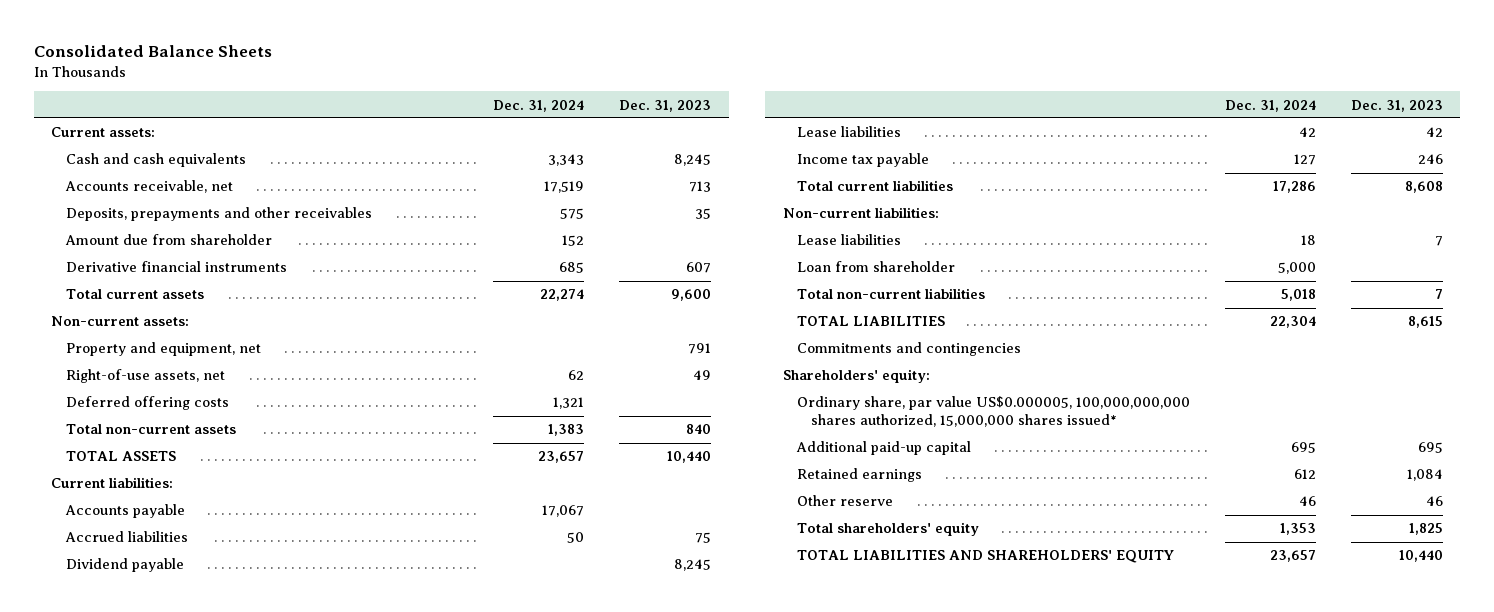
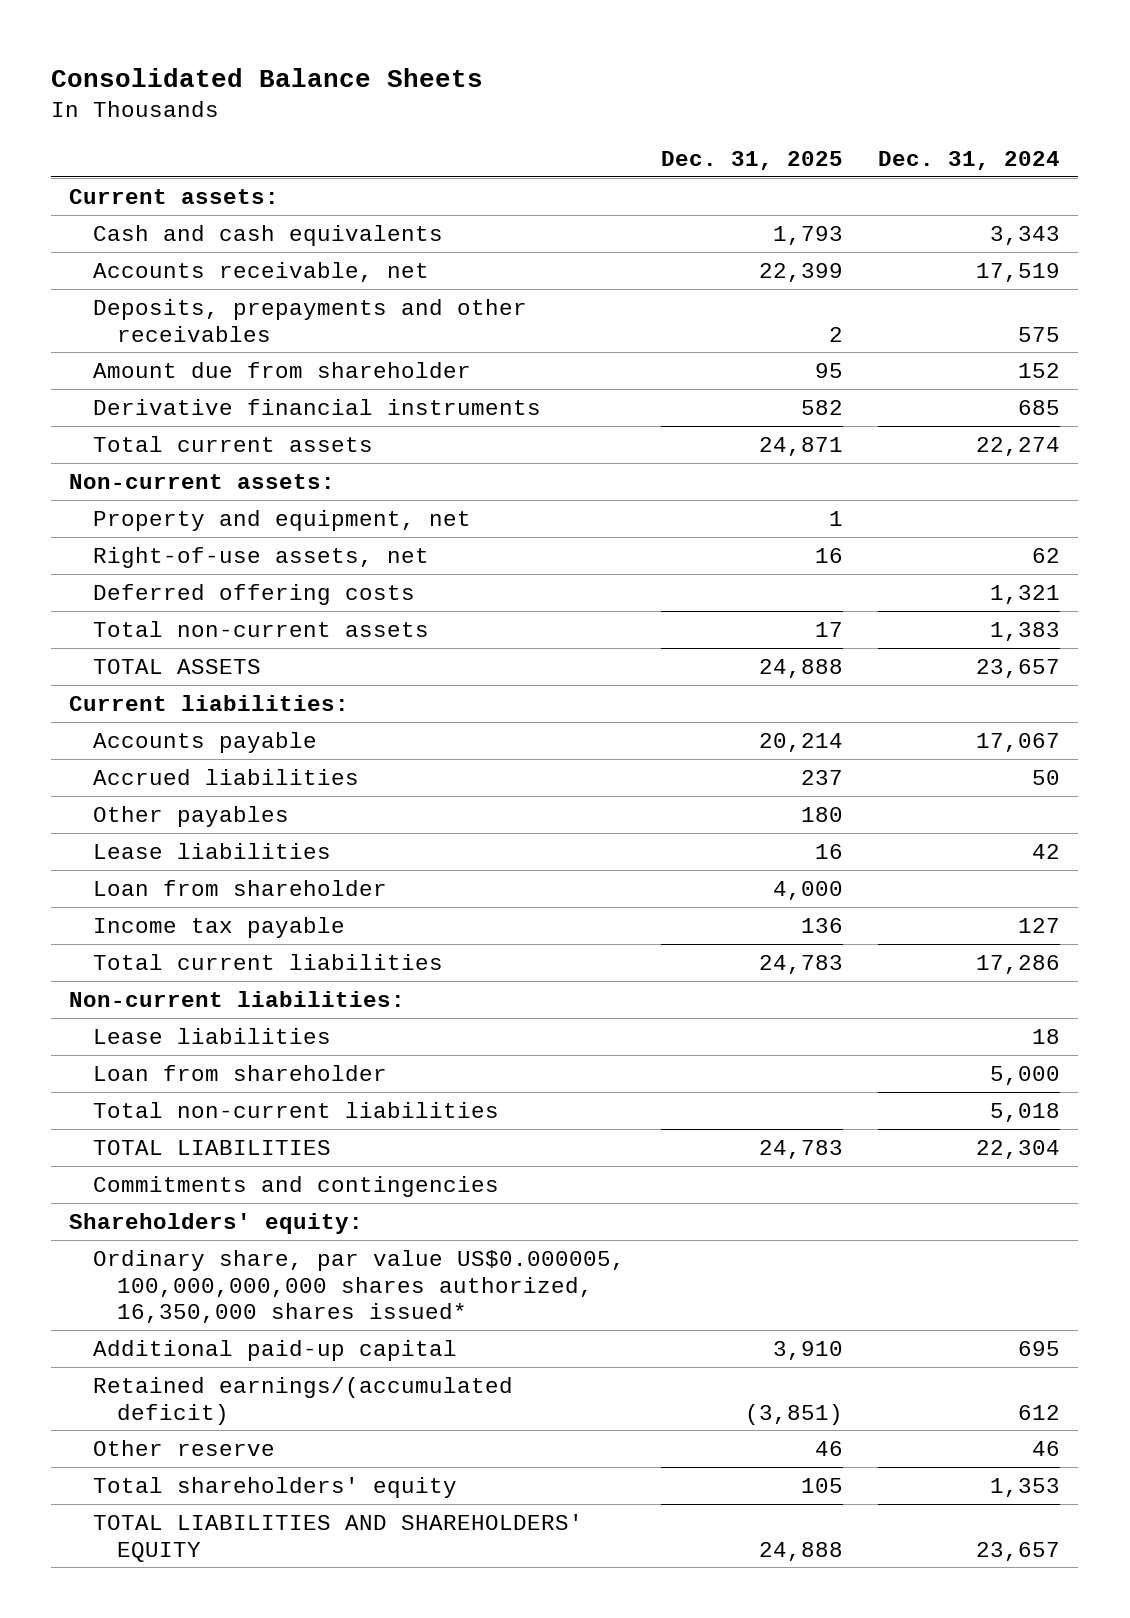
- | Dec. 31, 2024 | Dec. 31, 2023
+ | Dec. 31, 2025 | Dec. 31, 2024
- Dividend payable | | 8,245
+ Other payables | 180 |
+ Loan from shareholder | 4,000 |
- Ordinary share, par value US$0.000005, 100,000,000,000 shares authorized, 15,000,000 shares issued*
+ Ordinary share, par value US$0.000005, 100,000,000,000 shares authorized, 16,350,000 shares issued*
- Retained earnings | 612 | 1,084
+ Retained earnings/(accumulated deficit) | (3,851) | 612

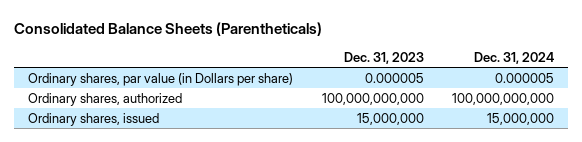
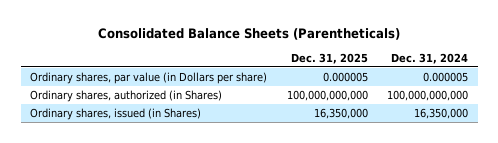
- | Dec. 31, 2023 | Dec. 31, 2024
+ | Dec. 31, 2025 | Dec. 31, 2024
- Ordinary shares, authorized | 100,000,000,000 | 100,000,000,000
- Ordinary shares, issued | 15,000,000 | 15,000,000
+ Ordinary shares, authorized (in Shares) | 100,000,000,000 | 100,000,000,000
+ Ordinary shares, issued (in Shares) | 16,350,000 | 16,350,000

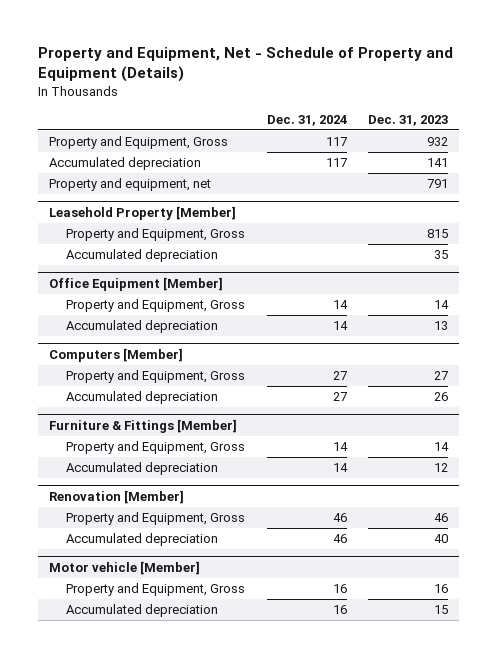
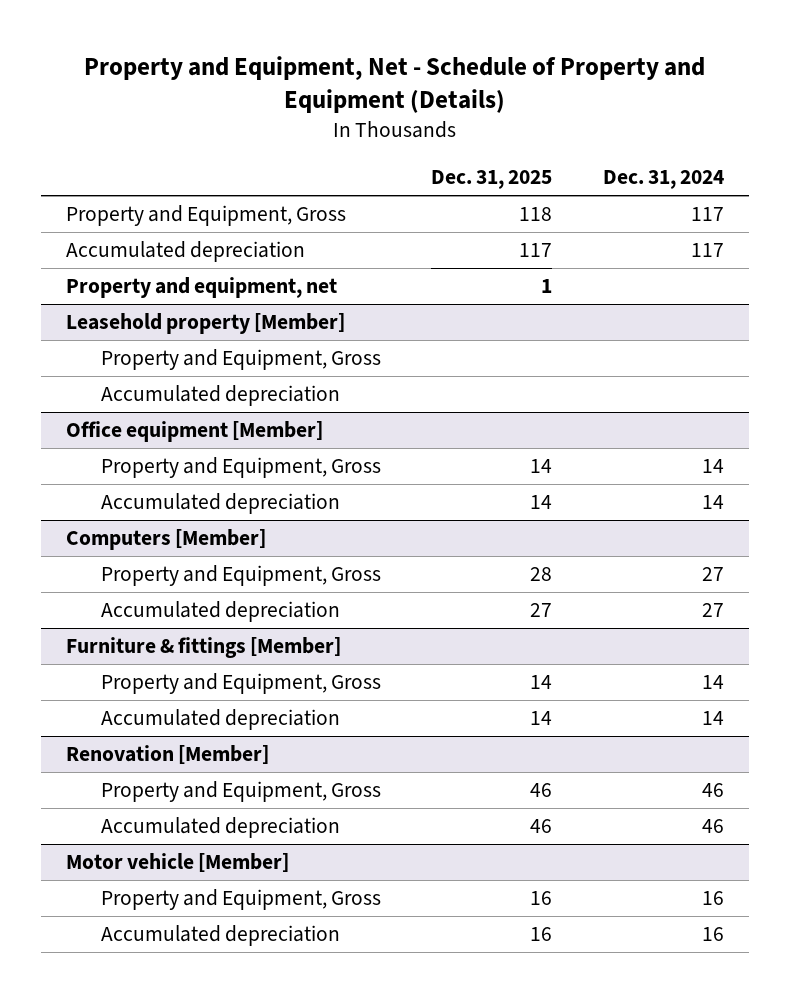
- | Dec. 31, 2024 | Dec. 31, 2023
+ | Dec. 31, 2025 | Dec. 31, 2024
- Leasehold Property [Member]
+ Leasehold property [Member]
- Office Equipment [Member]
+ Office equipment [Member]
- Furniture & Fittings [Member]
+ Furniture & fittings [Member]

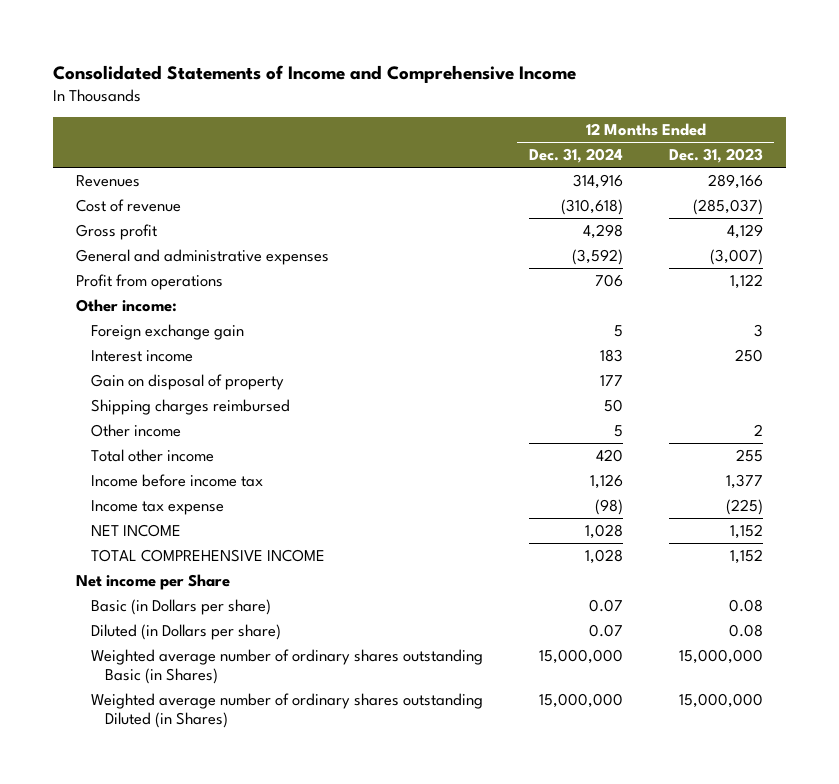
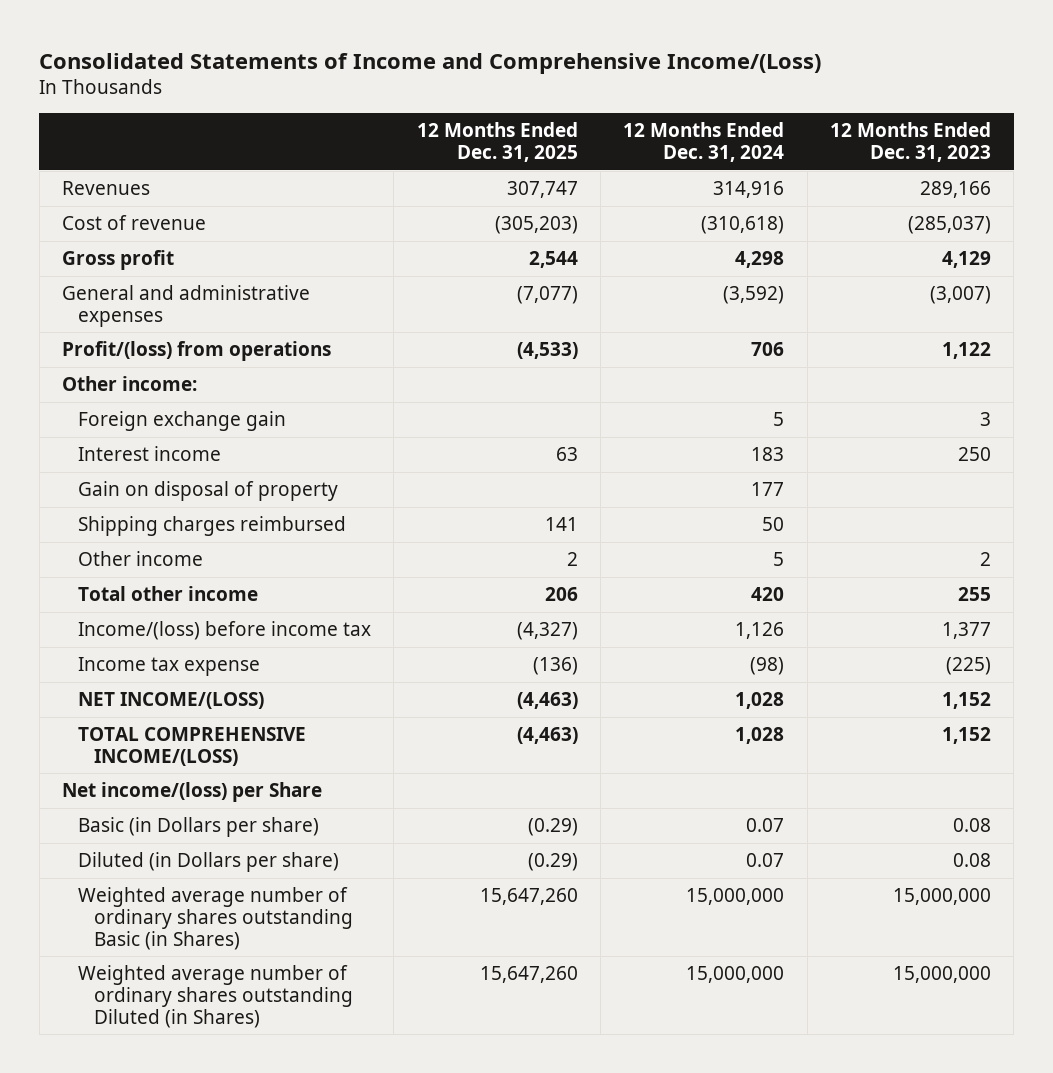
- Consolidated Statements of Income and Comprehensive Income
+ Consolidated Statements of Income and Comprehensive Income/(Loss)
- | 12 Months Ended Dec. 31, 2024 | 12 Months Ended Dec. 31, 2023
+ | 12 Months Ended Dec. 31, 2025 | 12 Months Ended Dec. 31, 2024 | 12 Months Ended Dec. 31, 2023
- Profit from operations | 706 | 1,122
+ Profit/(loss) from operations | (4,533) | 706 | 1,122
- Income before income tax | 1,126 | 1,377
+ Income/(loss) before income tax | (4,327) | 1,126 | 1,377
- NET INCOME | 1,028 | 1,152
- TOTAL COMPREHENSIVE INCOME | 1,028 | 1,152
- Net income per Share
+ NET INCOME/(LOSS) | (4,463) | 1,028 | 1,152
+ TOTAL COMPREHENSIVE INCOME/(LOSS) | (4,463) | 1,028 | 1,152
+ Net income/(loss) per Share

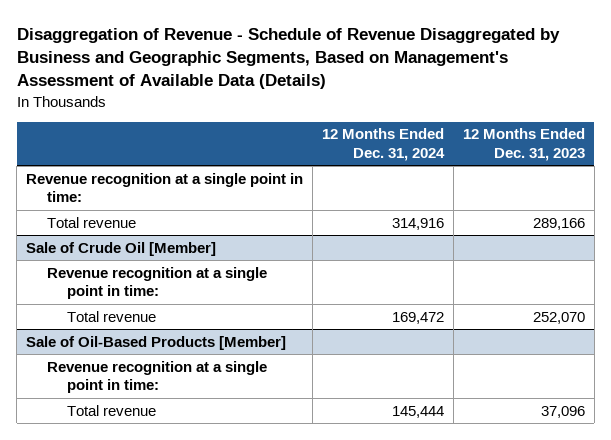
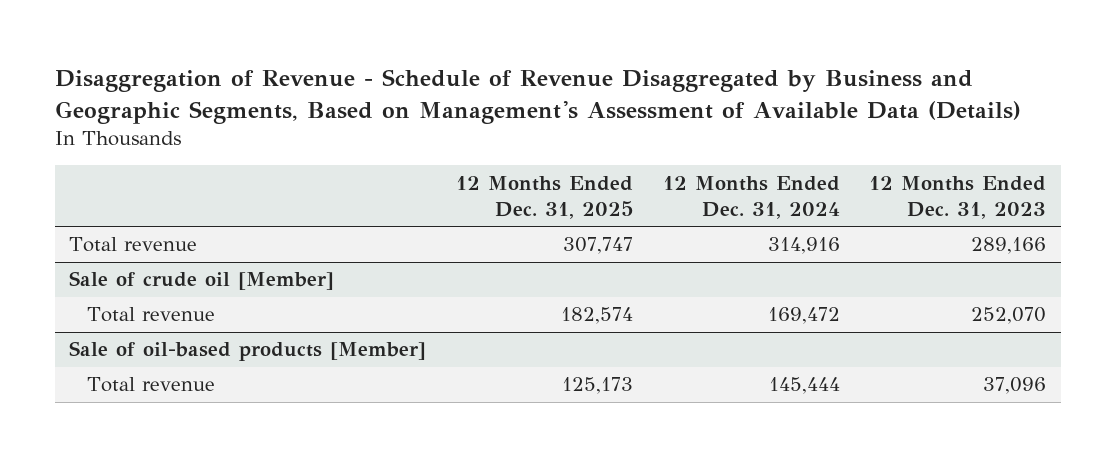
- | 12 Months Ended Dec. 31, 2024 | 12 Months Ended Dec. 31, 2023
+ | 12 Months Ended Dec. 31, 2025 | 12 Months Ended Dec. 31, 2024 | 12 Months Ended Dec. 31, 2023
- Revenue recognition at a single point in time:
- Sale of Crude Oil [Member]
- Revenue recognition at a single point in time:
+ Sale of crude oil [Member]
- Sale of Oil-Based Products [Member]
- Revenue recognition at a single point in time:
+ Sale of oil-based products [Member]

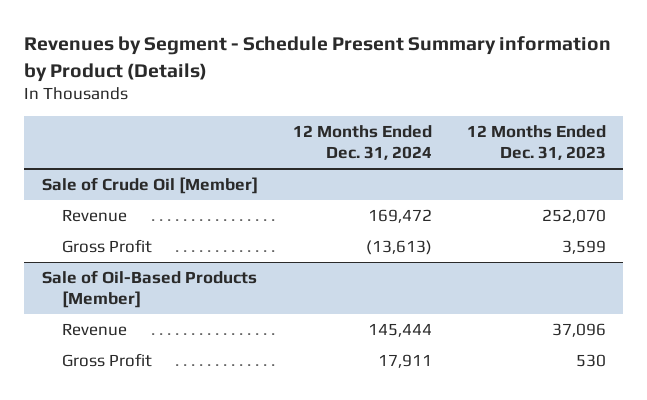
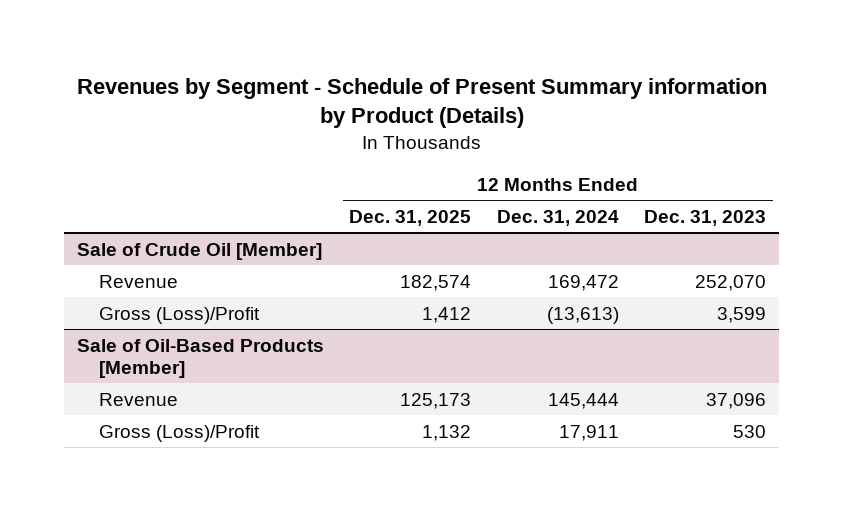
- Revenues by Segment - Schedule Present Summary information by Product (Details)
+ Revenues by Segment - Schedule of Present Summary information by Product (Details)
- | 12 Months Ended Dec. 31, 2024 | 12 Months Ended Dec. 31, 2023
+ | 12 Months Ended Dec. 31, 2025 | 12 Months Ended Dec. 31, 2024 | 12 Months Ended Dec. 31, 2023
@ Sale of Crude Oil [Member]
- Gross Profit | (13,613) | 3,599
+ Gross (Loss)/Profit | 1,412 | (13,613) | 3,599
@ Sale of Oil-Based Products [Member]
- Gross Profit | 17,911 | 530
+ Gross (Loss)/Profit | 1,132 | 17,911 | 530

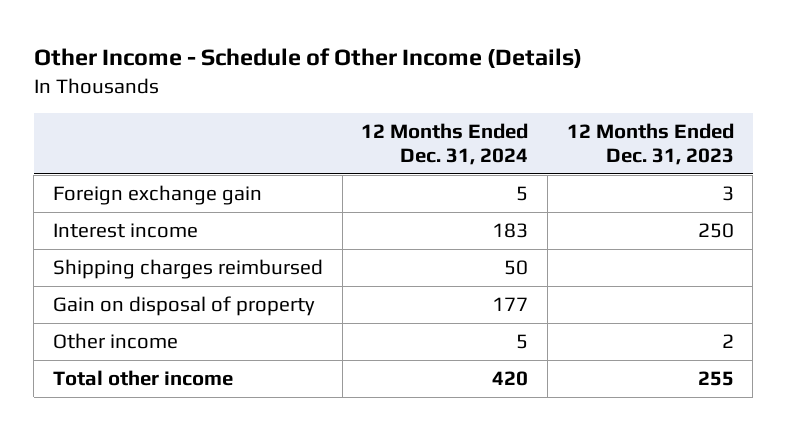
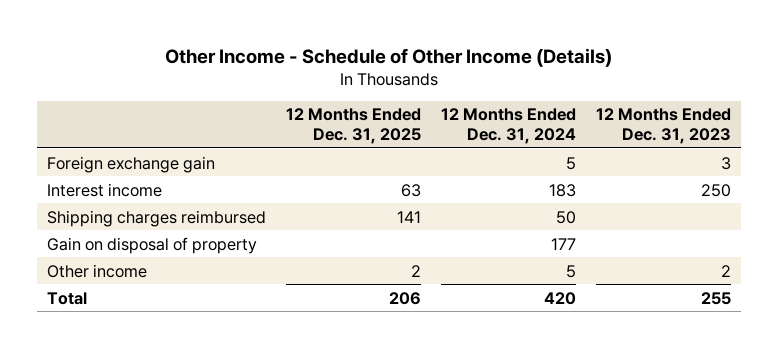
- | 12 Months Ended Dec. 31, 2024 | 12 Months Ended Dec. 31, 2023
+ | 12 Months Ended Dec. 31, 2025 | 12 Months Ended Dec. 31, 2024 | 12 Months Ended Dec. 31, 2023
- Total other income | 420 | 255
+ Total | 206 | 420 | 255

